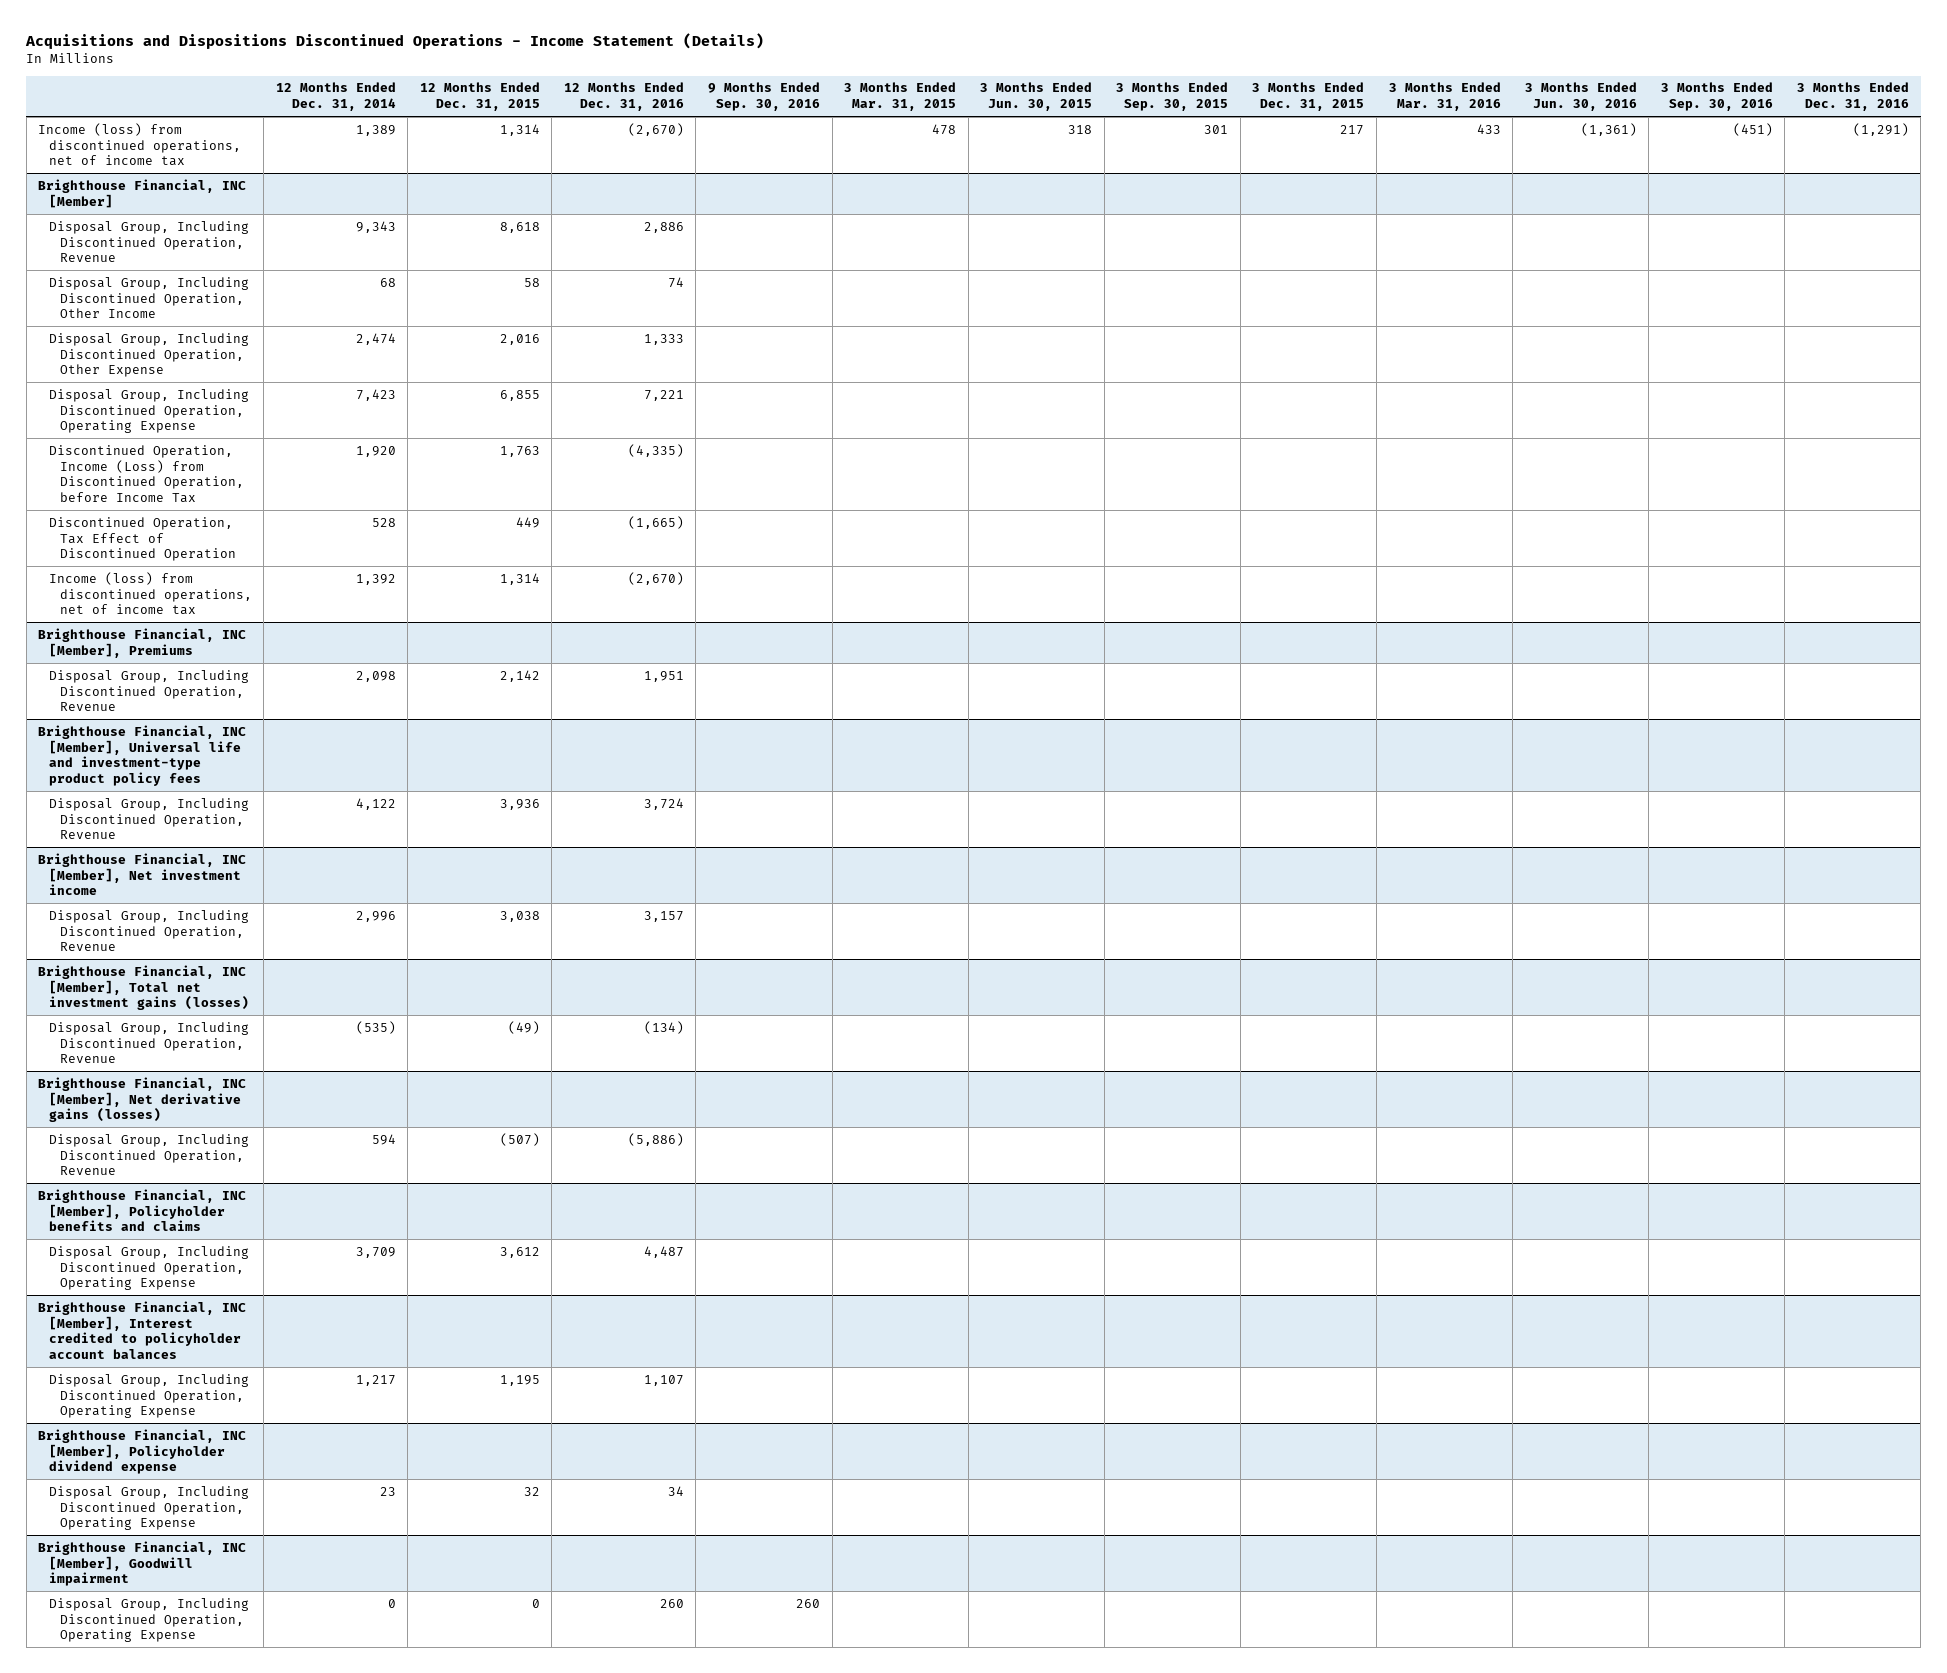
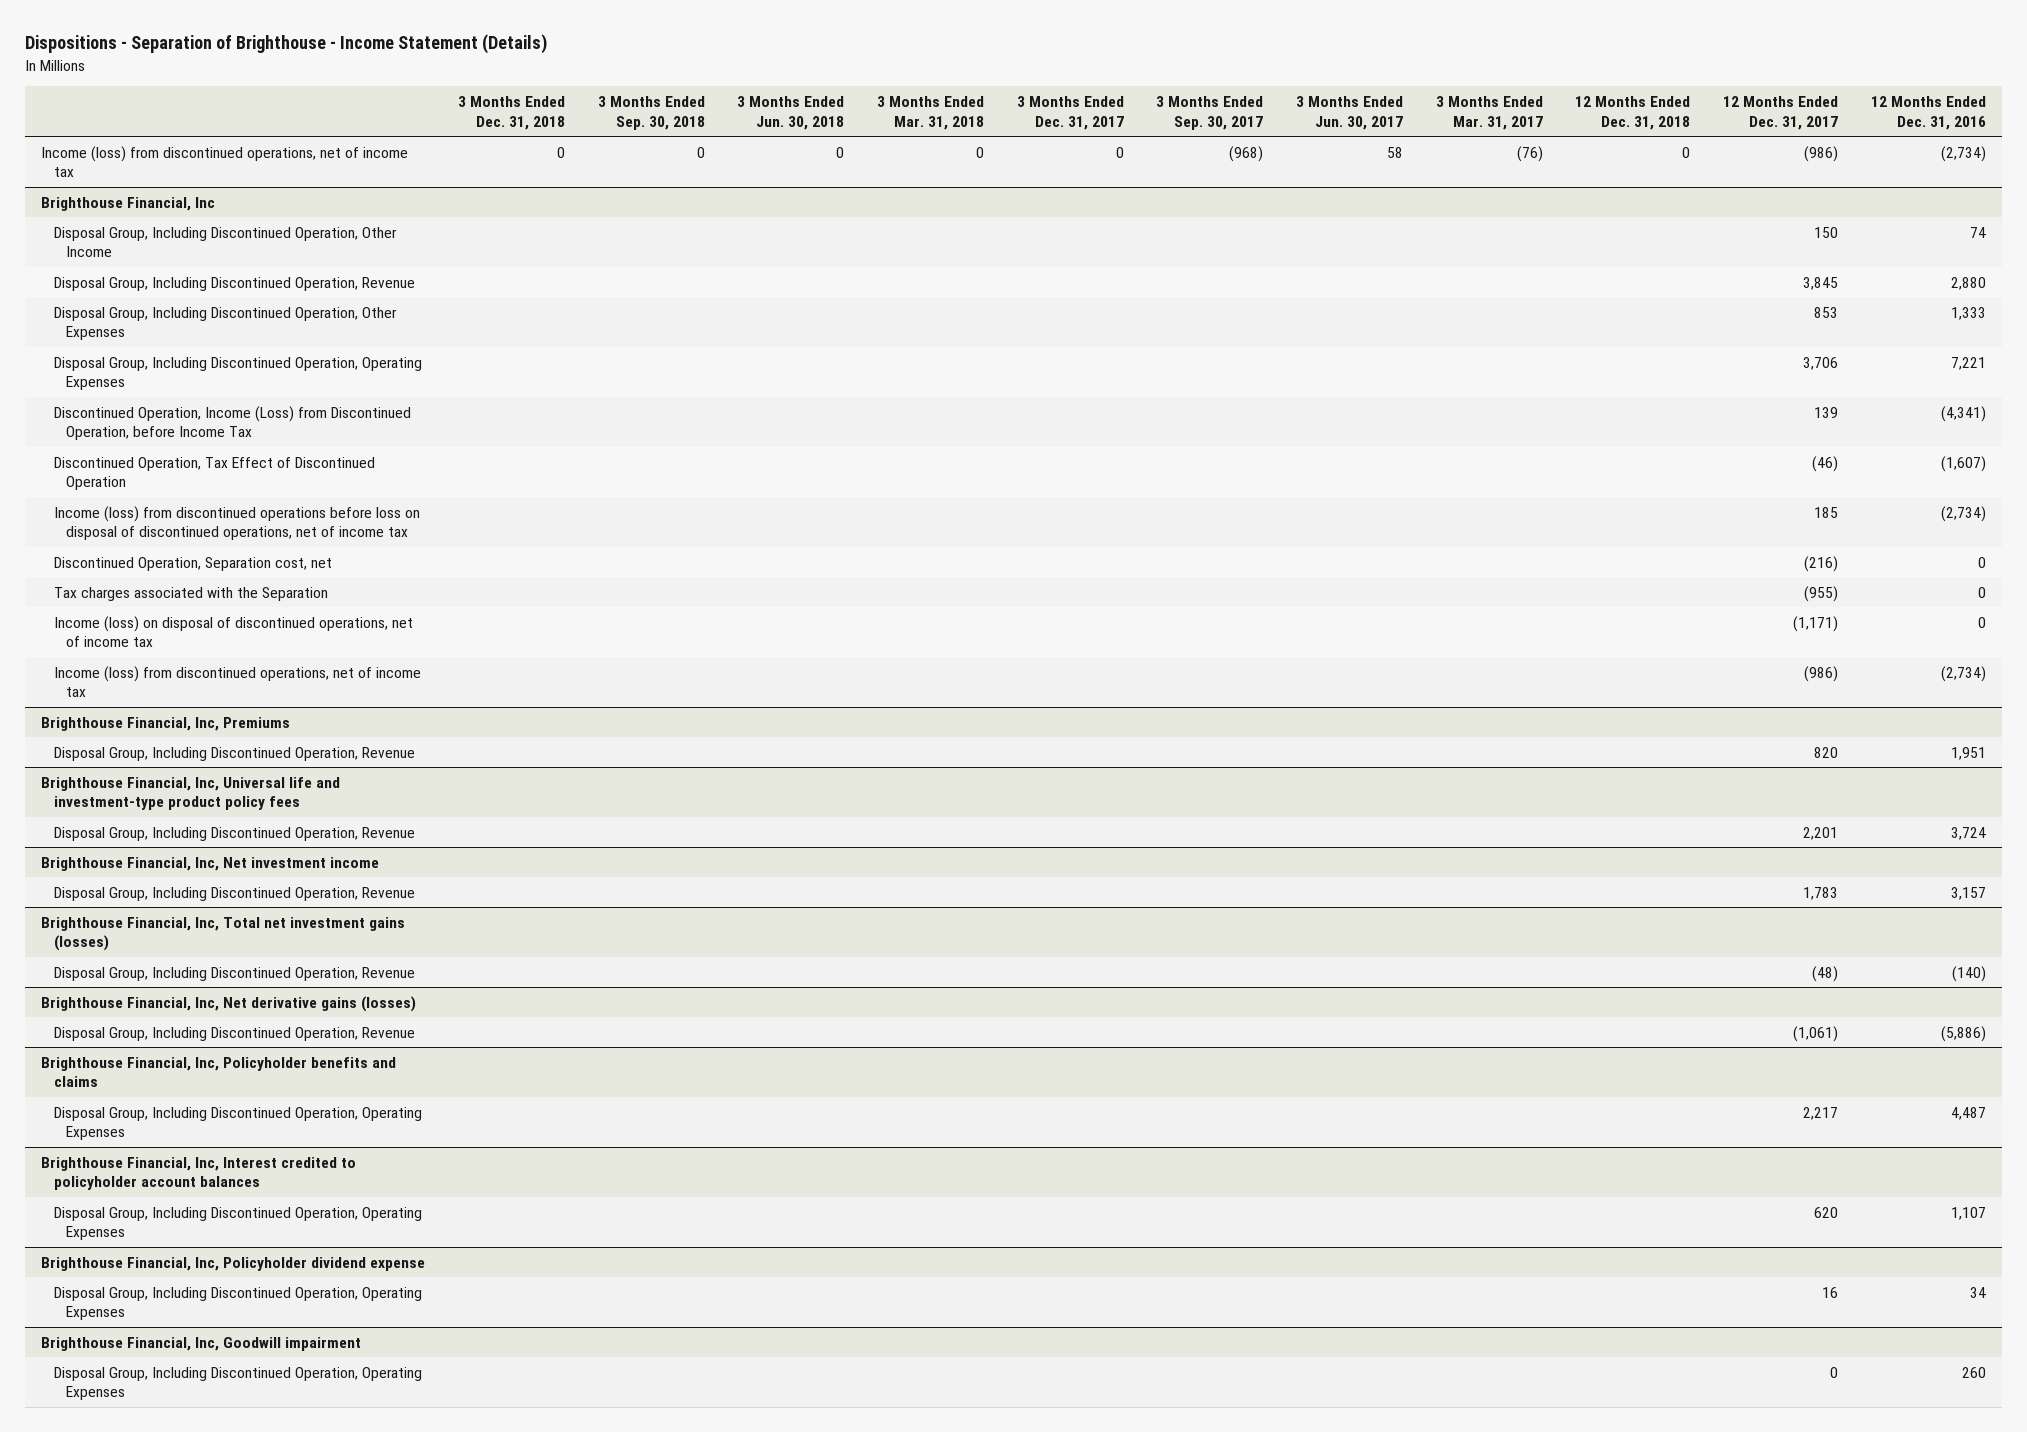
- Acquisitions and Dispositions Discontinued Operations - Income Statement (Details)
+ Dispositions - Separation of Brighthouse - Income Statement (Details)
- | 12 Months Ended Dec. 31, 2014 | 12 Months Ended Dec. 31, 2015 | 12 Months Ended Dec. 31, 2016 | 9 Months Ended Sep. 30, 2016 | 3 Months Ended Mar. 31, 2015 | 3 Months Ended Jun. 30, 2015 | 3 Months Ended Sep. 30, 2015 | 3 Months Ended Dec. 31, 2015 | 3 Months Ended Mar. 31, 2016 | 3 Months Ended Jun. 30, 2016 | 3 Months Ended Sep. 30, 2016 | 3 Months Ended Dec. 31, 2016
+ | 3 Months Ended Dec. 31, 2018 | 3 Months Ended Sep. 30, 2018 | 3 Months Ended Jun. 30, 2018 | 3 Months Ended Mar. 31, 2018 | 3 Months Ended Dec. 31, 2017 | 3 Months Ended Sep. 30, 2017 | 3 Months Ended Jun. 30, 2017 | 3 Months Ended Mar. 31, 2017 | 12 Months Ended Dec. 31, 2018 | 12 Months Ended Dec. 31, 2017 | 12 Months Ended Dec. 31, 2016
- Income (loss) from discontinued operations, net of income tax | 1,389 | 1,314 | (2,670) | | 478 | 318 | 301 | 217 | 433 | (1,361) | (451) | (1,291)
- Brighthouse Financial, INC [Member]
- Disposal Group, Including Discontinued Operation, Revenue | 9,343 | 8,618 | 2,886 | | | | | | | | |
+ Income (loss) from discontinued operations, net of income tax | 0 | 0 | 0 | 0 | 0 | (968) | 58 | (76) | 0 | (986) | (2,734)
+ Brighthouse Financial, Inc
- Disposal Group, Including Discontinued Operation, Other Expense | 2,474 | 2,016 | 1,333 | | | | | | | | |
- Disposal Group, Including Discontinued Operation, Operating Expense | 7,423 | 6,855 | 7,221 | | | | | | | | |
- Discontinued Operation, Income (Loss) from Discontinued Operation, before Income Tax | 1,920 | 1,763 | (4,335) | | | | | | | | |
- Discontinued Operation, Tax Effect of Discontinued Operation | 528 | 449 | (1,665) | | | | | | | | |
- Income (loss) from discontinued operations, net of income tax | 1,392 | 1,314 | (2,670) | | | | | | | | |
- Brighthouse Financial, INC [Member], Premiums
+ Disposal Group, Including Discontinued Operation, Revenue | | | | | | | | | | 3,845 | 2,880
+ Disposal Group, Including Discontinued Operation, Other Expenses | | | | | | | | | | 853 | 1,333
+ Disposal Group, Including Discontinued Operation, Operating Expenses | | | | | | | | | | 3,706 | 7,221
+ Discontinued Operation, Income (Loss) from Discontinued Operation, before Income Tax | | | | | | | | | | 139 | (4,341)
+ Discontinued Operation, Tax Effect of Discontinued Operation | | | | | | | | | | (46) | (1,607)
+ Income (loss) from discontinued operations before loss on disposal of discontinued operations, net of income tax | | | | | | | | | | 185 | (2,734)
+ Discontinued Operation, Separation cost, net | | | | | | | | | | (216) | 0
+ Tax charges associated with the Separation | | | | | | | | | | (955) | 0
+ Income (loss) on disposal of discontinued operations, net of income tax | | | | | | | | | | (1,171) | 0
+ Income (loss) from discontinued operations, net of income tax | | | | | | | | | | (986) | (2,734)
+ Brighthouse Financial, Inc, Premiums
- Brighthouse Financial, INC [Member], Universal life and investment-type product policy fees
+ Brighthouse Financial, Inc, Universal life and investment-type product policy fees
- Brighthouse Financial, INC [Member], Net investment income
+ Brighthouse Financial, Inc, Net investment income
- Brighthouse Financial, INC [Member], Total net investment gains (losses)
- Disposal Group, Including Discontinued Operation, Revenue | (535) | (49) | (134) | | | | | | | | |
- Brighthouse Financial, INC [Member], Net derivative gains (losses)
+ Brighthouse Financial, Inc, Total net investment gains (losses)
+ Disposal Group, Including Discontinued Operation, Revenue | | | | | | | | | | (48) | (140)
+ Brighthouse Financial, Inc, Net derivative gains (losses)
- Brighthouse Financial, INC [Member], Policyholder benefits and claims
- Disposal Group, Including Discontinued Operation, Operating Expense | 3,709 | 3,612 | 4,487 | | | | | | | | |
- Brighthouse Financial, INC [Member], Interest credited to policyholder account balances
- Disposal Group, Including Discontinued Operation, Operating Expense | 1,217 | 1,195 | 1,107 | | | | | | | | |
- Brighthouse Financial, INC [Member], Policyholder dividend expense
- Disposal Group, Including Discontinued Operation, Operating Expense | 23 | 32 | 34 | | | | | | | | |
- Brighthouse Financial, INC [Member], Goodwill impairment
- Disposal Group, Including Discontinued Operation, Operating Expense | 0 | 0 | 260 | 260 | | | | | | | |
+ Brighthouse Financial, Inc, Policyholder benefits and claims
+ Disposal Group, Including Discontinued Operation, Operating Expenses | | | | | | | | | | 2,217 | 4,487
+ Brighthouse Financial, Inc, Interest credited to policyholder account balances
+ Disposal Group, Including Discontinued Operation, Operating Expenses | | | | | | | | | | 620 | 1,107
+ Brighthouse Financial, Inc, Policyholder dividend expense
+ Disposal Group, Including Discontinued Operation, Operating Expenses | | | | | | | | | | 16 | 34
+ Brighthouse Financial, Inc, Goodwill impairment
+ Disposal Group, Including Discontinued Operation, Operating Expenses | | | | | | | | | | 0 | 260

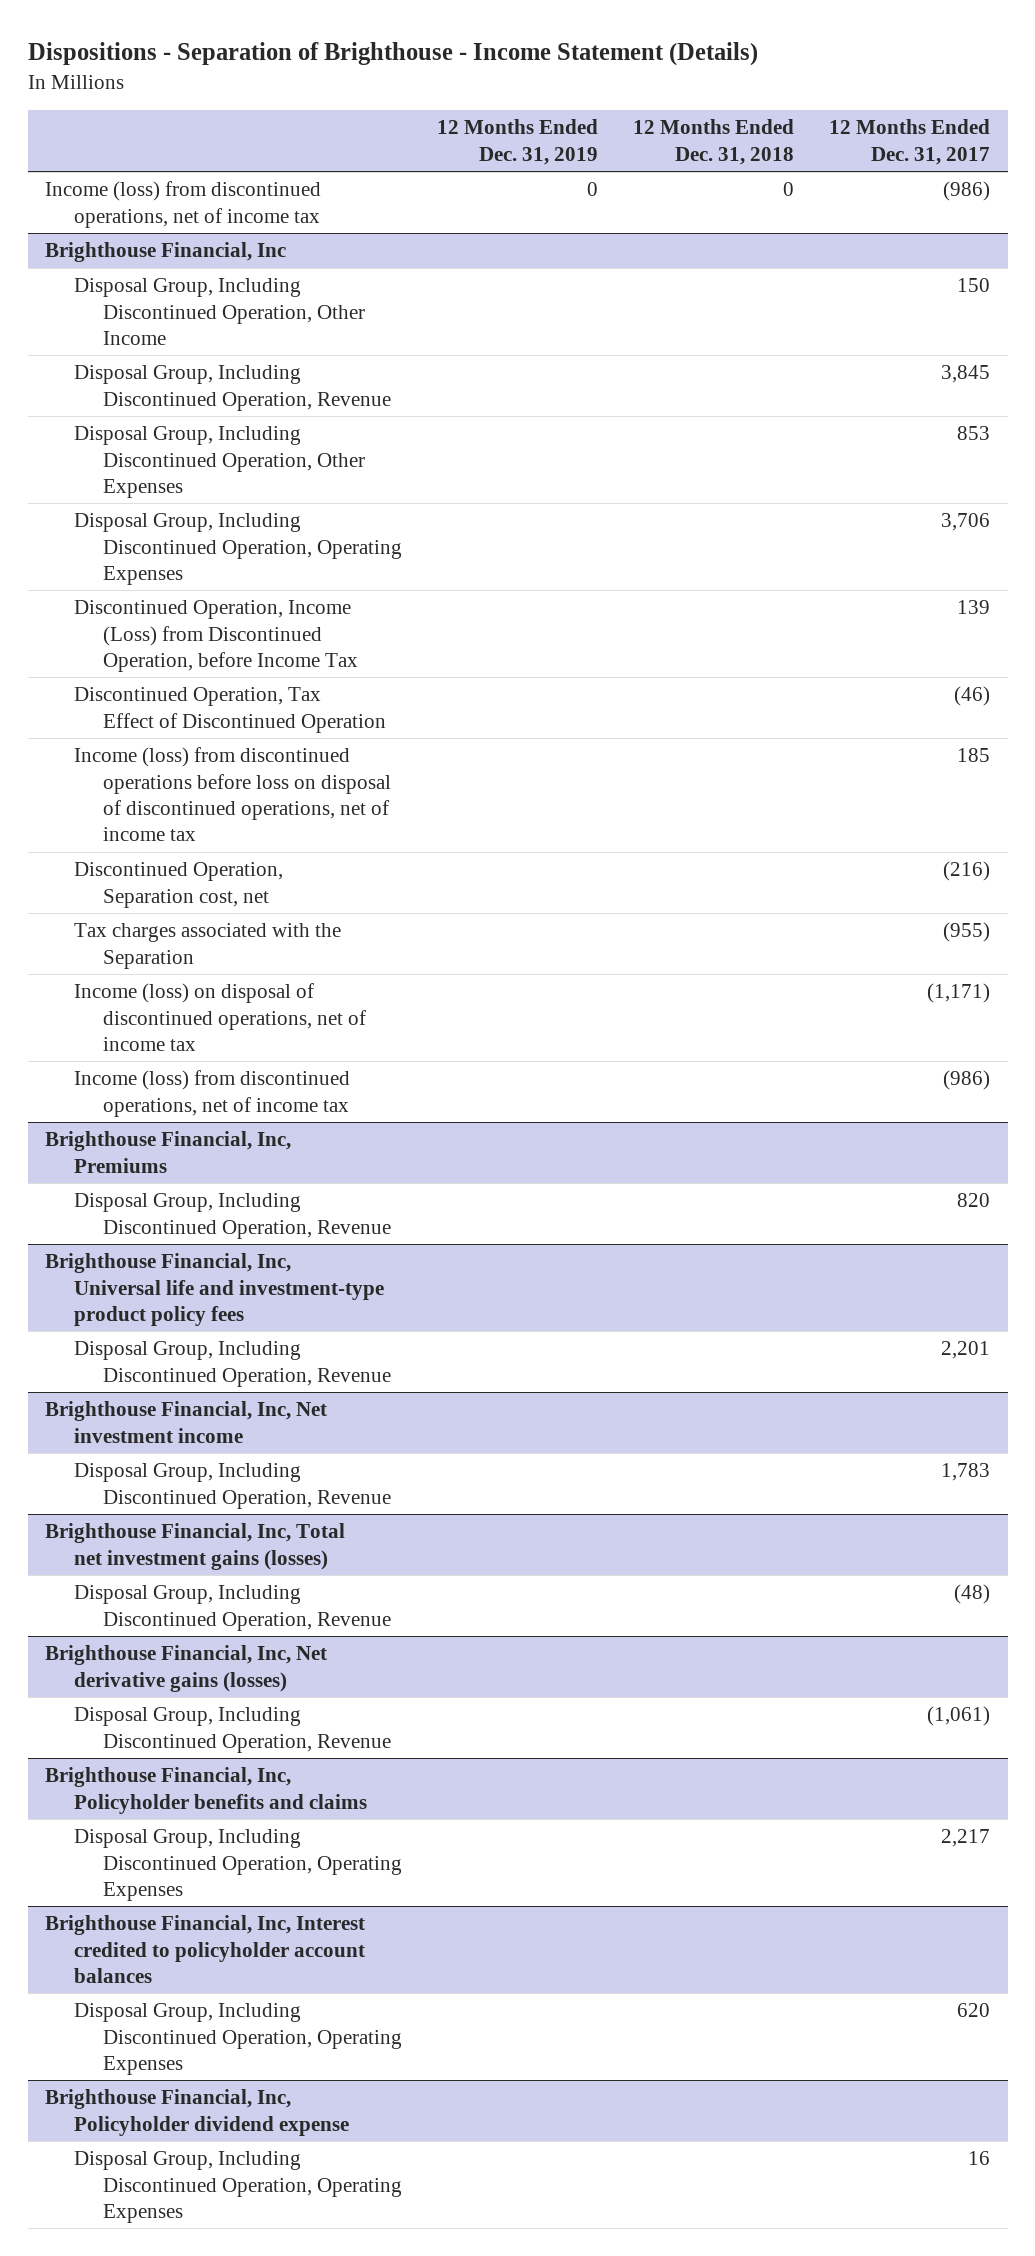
- | 3 Months Ended Dec. 31, 2018 | 3 Months Ended Sep. 30, 2018 | 3 Months Ended Jun. 30, 2018 | 3 Months Ended Mar. 31, 2018 | 3 Months Ended Dec. 31, 2017 | 3 Months Ended Sep. 30, 2017 | 3 Months Ended Jun. 30, 2017 | 3 Months Ended Mar. 31, 2017 | 12 Months Ended Dec. 31, 2018 | 12 Months Ended Dec. 31, 2017 | 12 Months Ended Dec. 31, 2016
+ | 12 Months Ended Dec. 31, 2019 | 12 Months Ended Dec. 31, 2018 | 12 Months Ended Dec. 31, 2017
- Brighthouse Financial, Inc, Goodwill impairment
- Disposal Group, Including Discontinued Operation, Operating Expenses | | | | | | | | | | 0 | 260

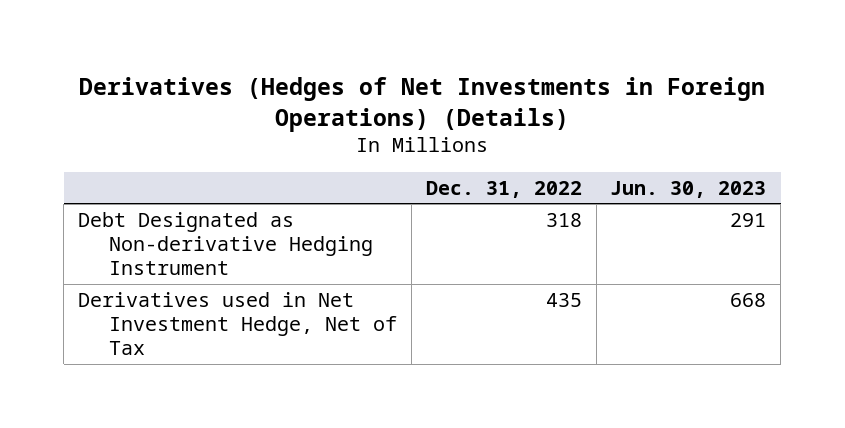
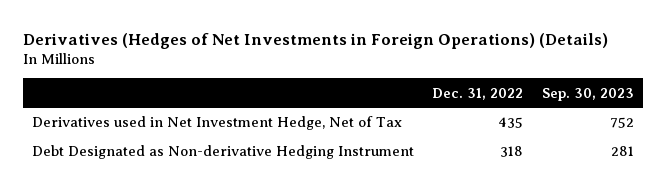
- | Dec. 31, 2022 | Jun. 30, 2023
+ | Dec. 31, 2022 | Sep. 30, 2023
moved down: Debt Designated as Non-derivative Hedging Instrument | 318 | 281

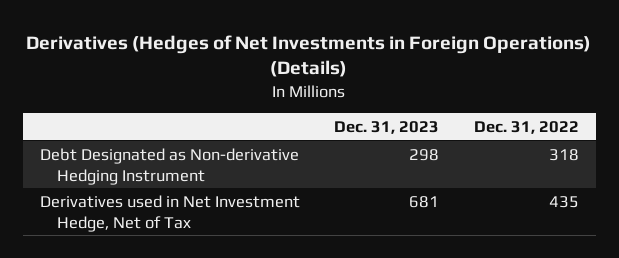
- | Dec. 31, 2022 | Sep. 30, 2023
+ | Dec. 31, 2023 | Dec. 31, 2022
moved down: Derivatives used in Net Investment Hedge, Net of Tax | 681 | 435

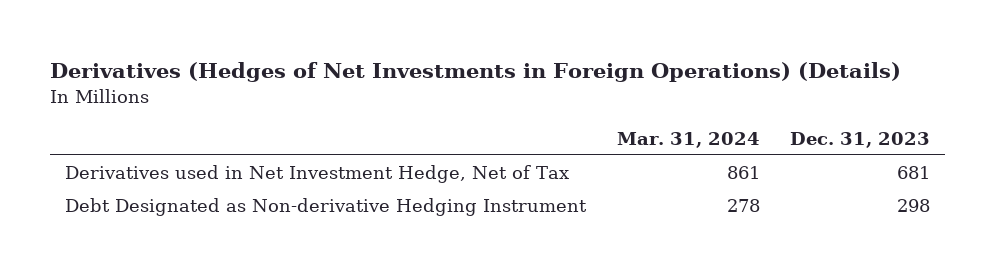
- | Dec. 31, 2023 | Dec. 31, 2022
+ | Mar. 31, 2024 | Dec. 31, 2023
moved down: Debt Designated as Non-derivative Hedging Instrument | 278 | 298

